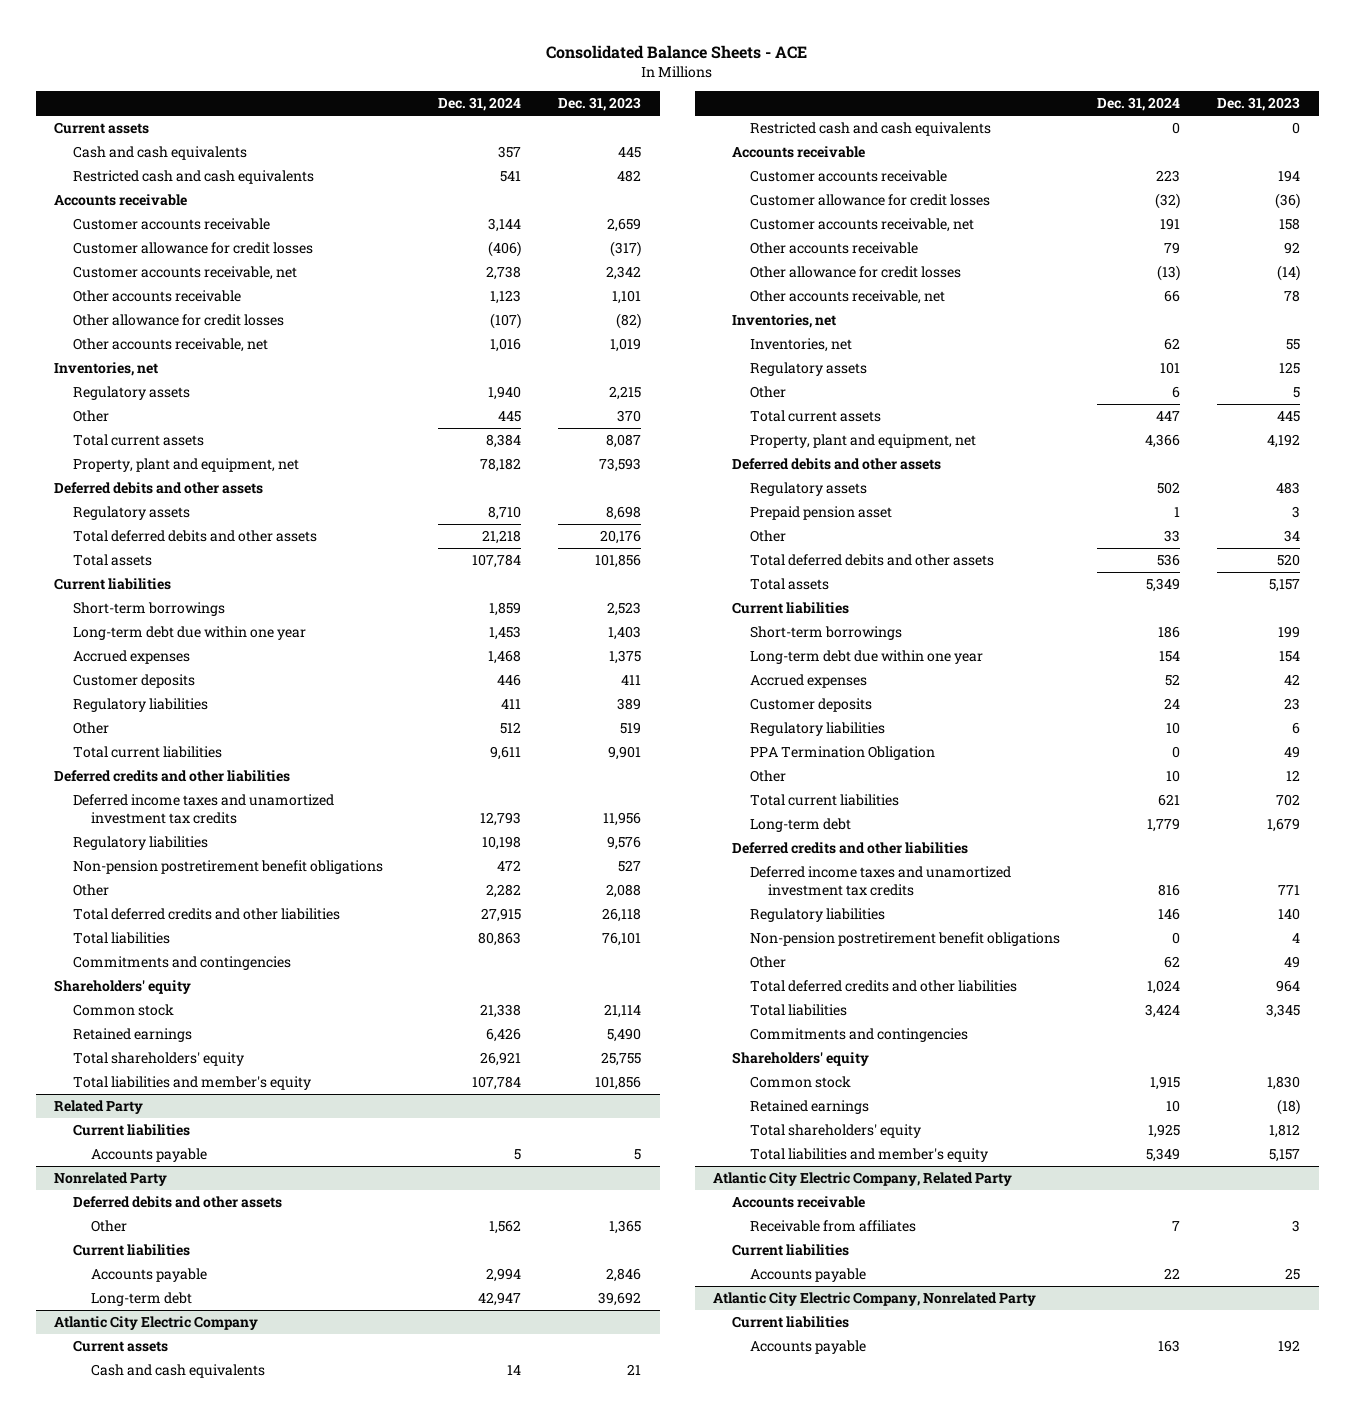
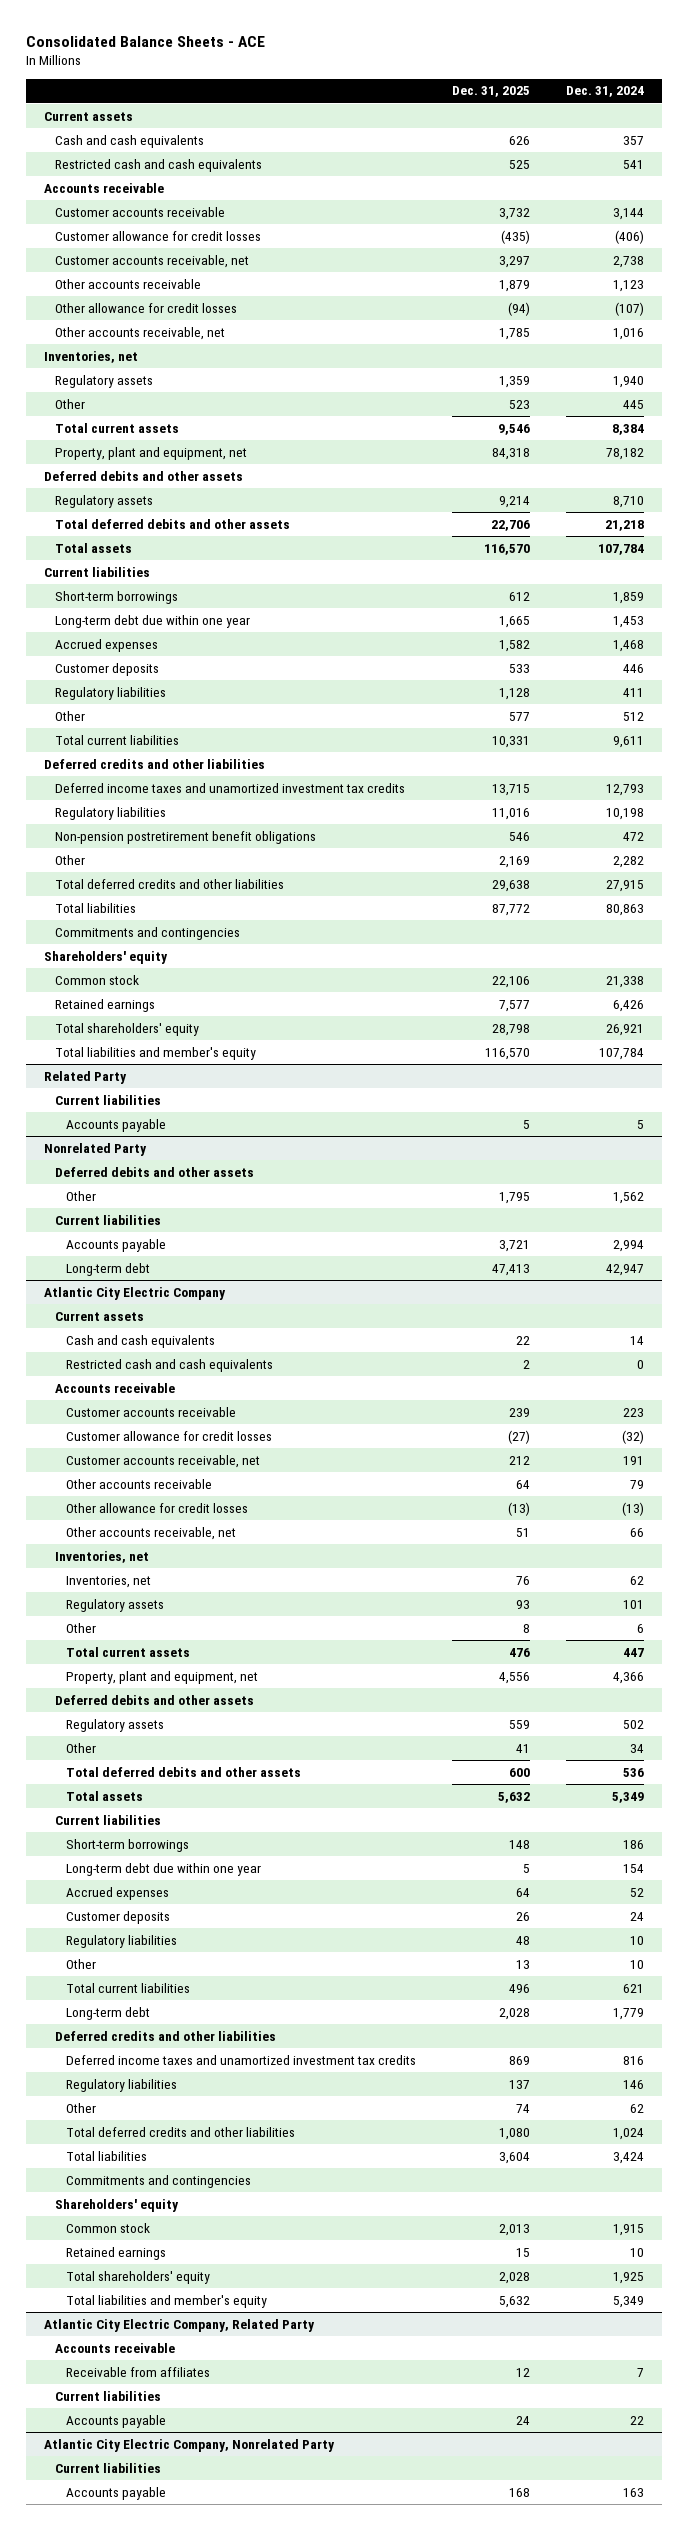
- | Dec. 31, 2024 | Dec. 31, 2023
+ | Dec. 31, 2025 | Dec. 31, 2024
@ Atlantic City Electric Company
- Prepaid pension asset | 1 | 3
- Other | 33 | 34
+ Other | 41 | 34
- PPA Termination Obligation | 0 | 49
- Non-pension postretirement benefit obligations | 0 | 4

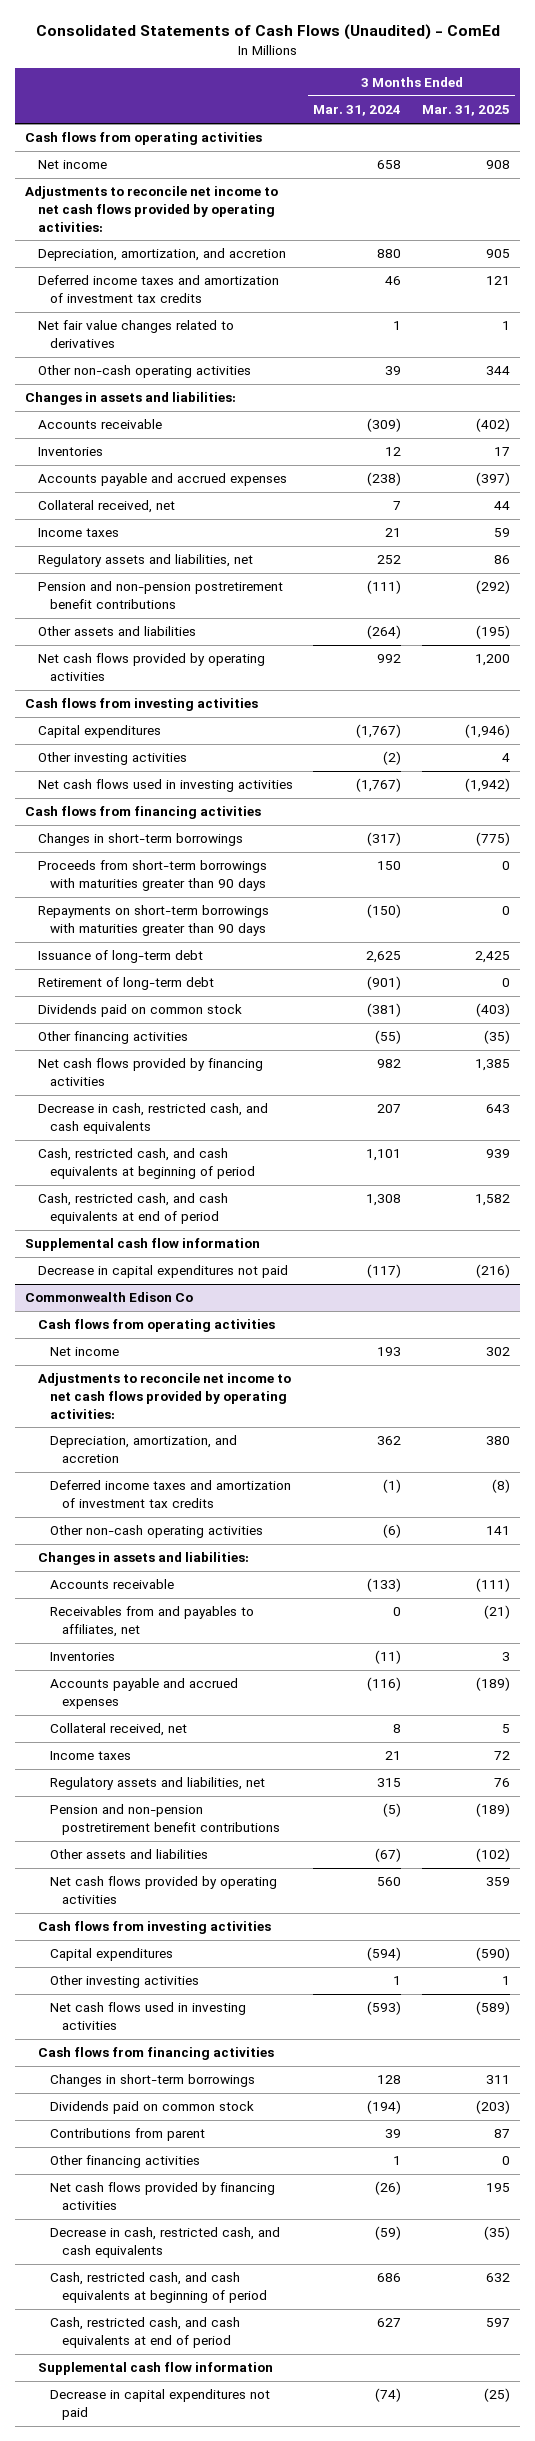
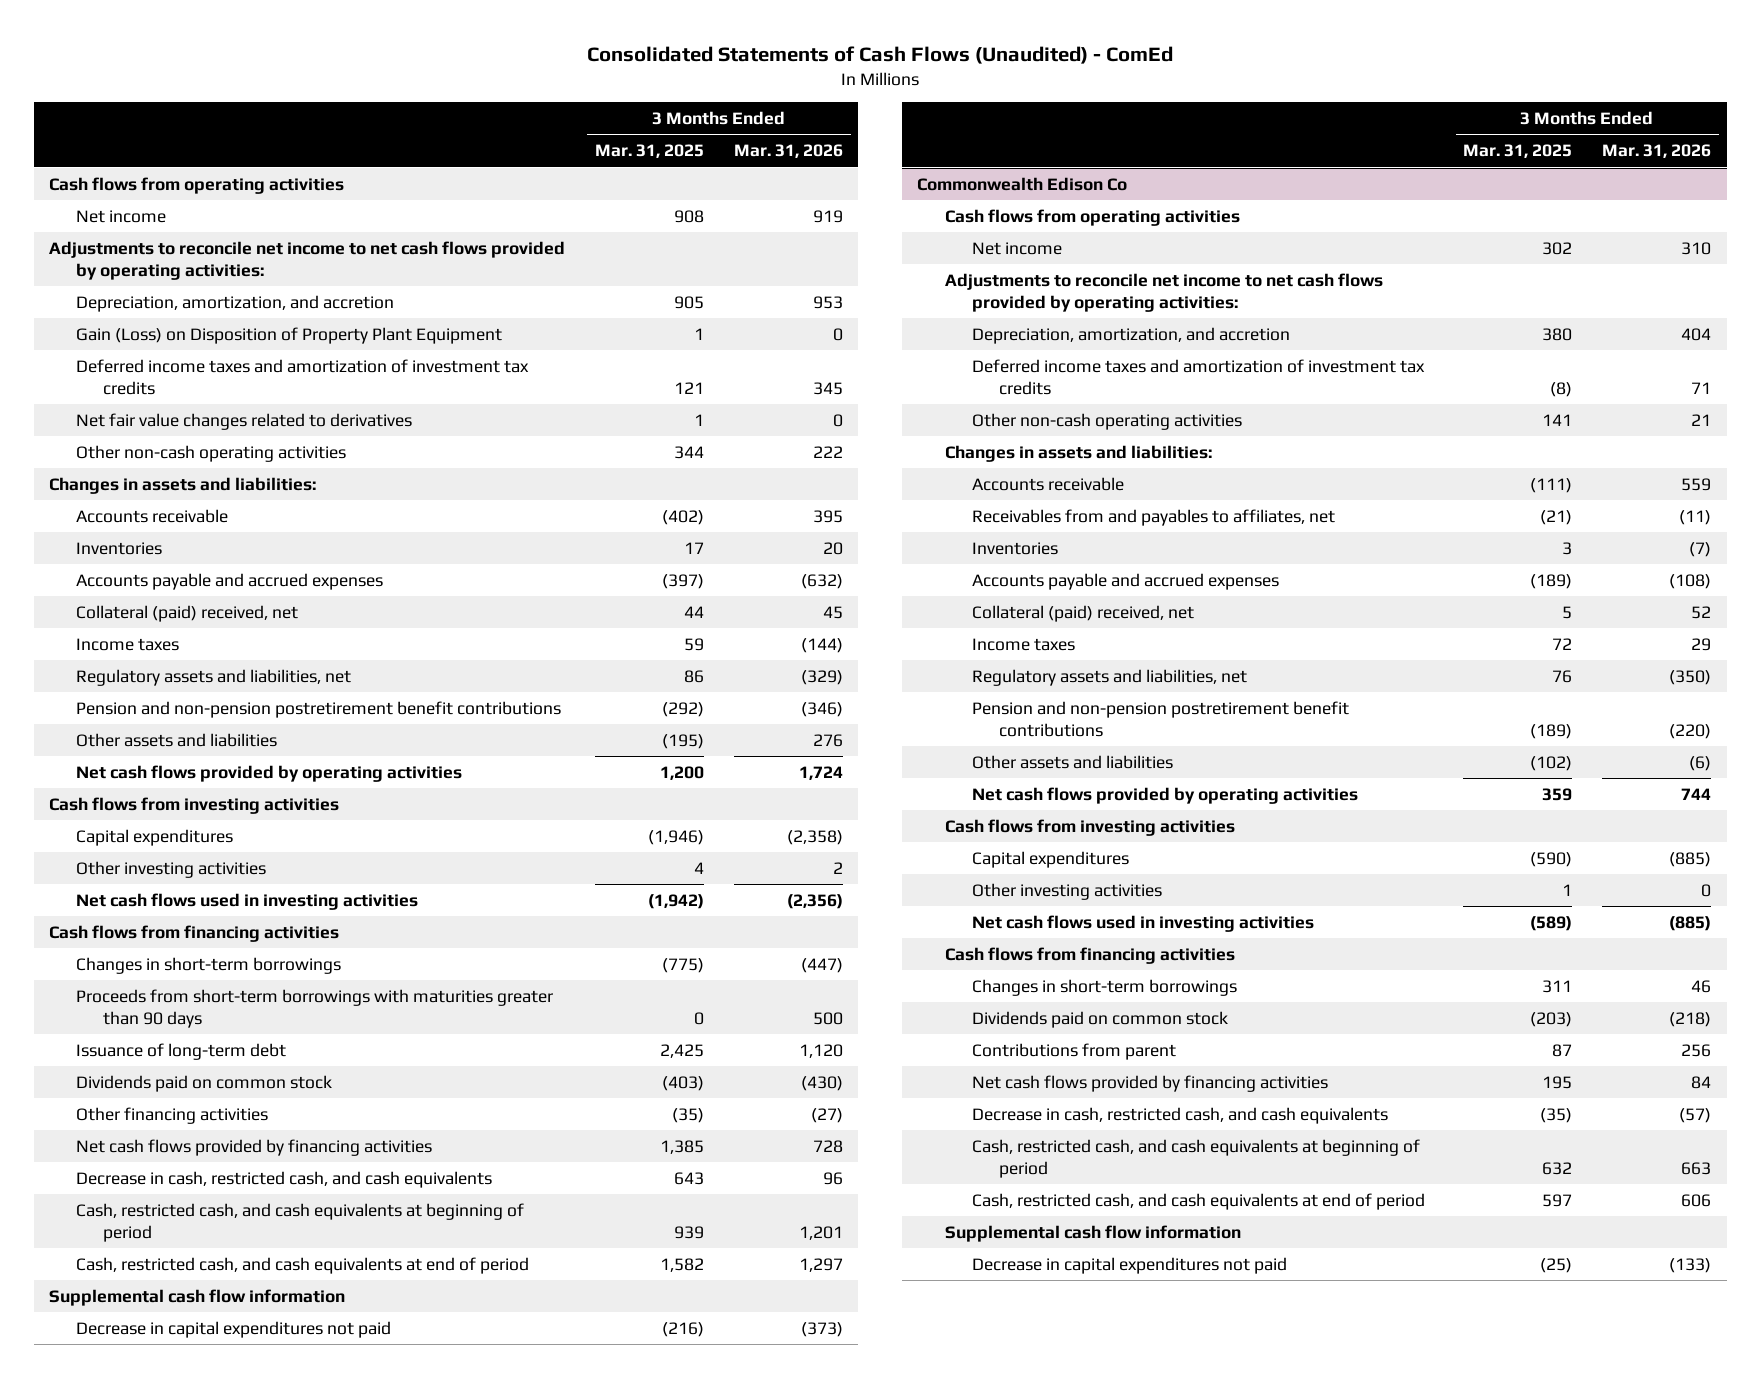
- | 3 Months Ended Mar. 31, 2024 | 3 Months Ended Mar. 31, 2025
+ | 3 Months Ended Mar. 31, 2025 | 3 Months Ended Mar. 31, 2026
+ Gain (Loss) on Disposition of Property Plant Equipment | 1 | 0
- Collateral received, net | 7 | 44
+ Collateral (paid) received, net | 44 | 45
- Repayments on short-term borrowings with maturities greater than 90 days | (150) | 0
- Retirement of long-term debt | (901) | 0
@ Commonwealth Edison Co
- Collateral received, net | 8 | 5
+ Collateral (paid) received, net | 5 | 52
- Other financing activities | 1 | 0

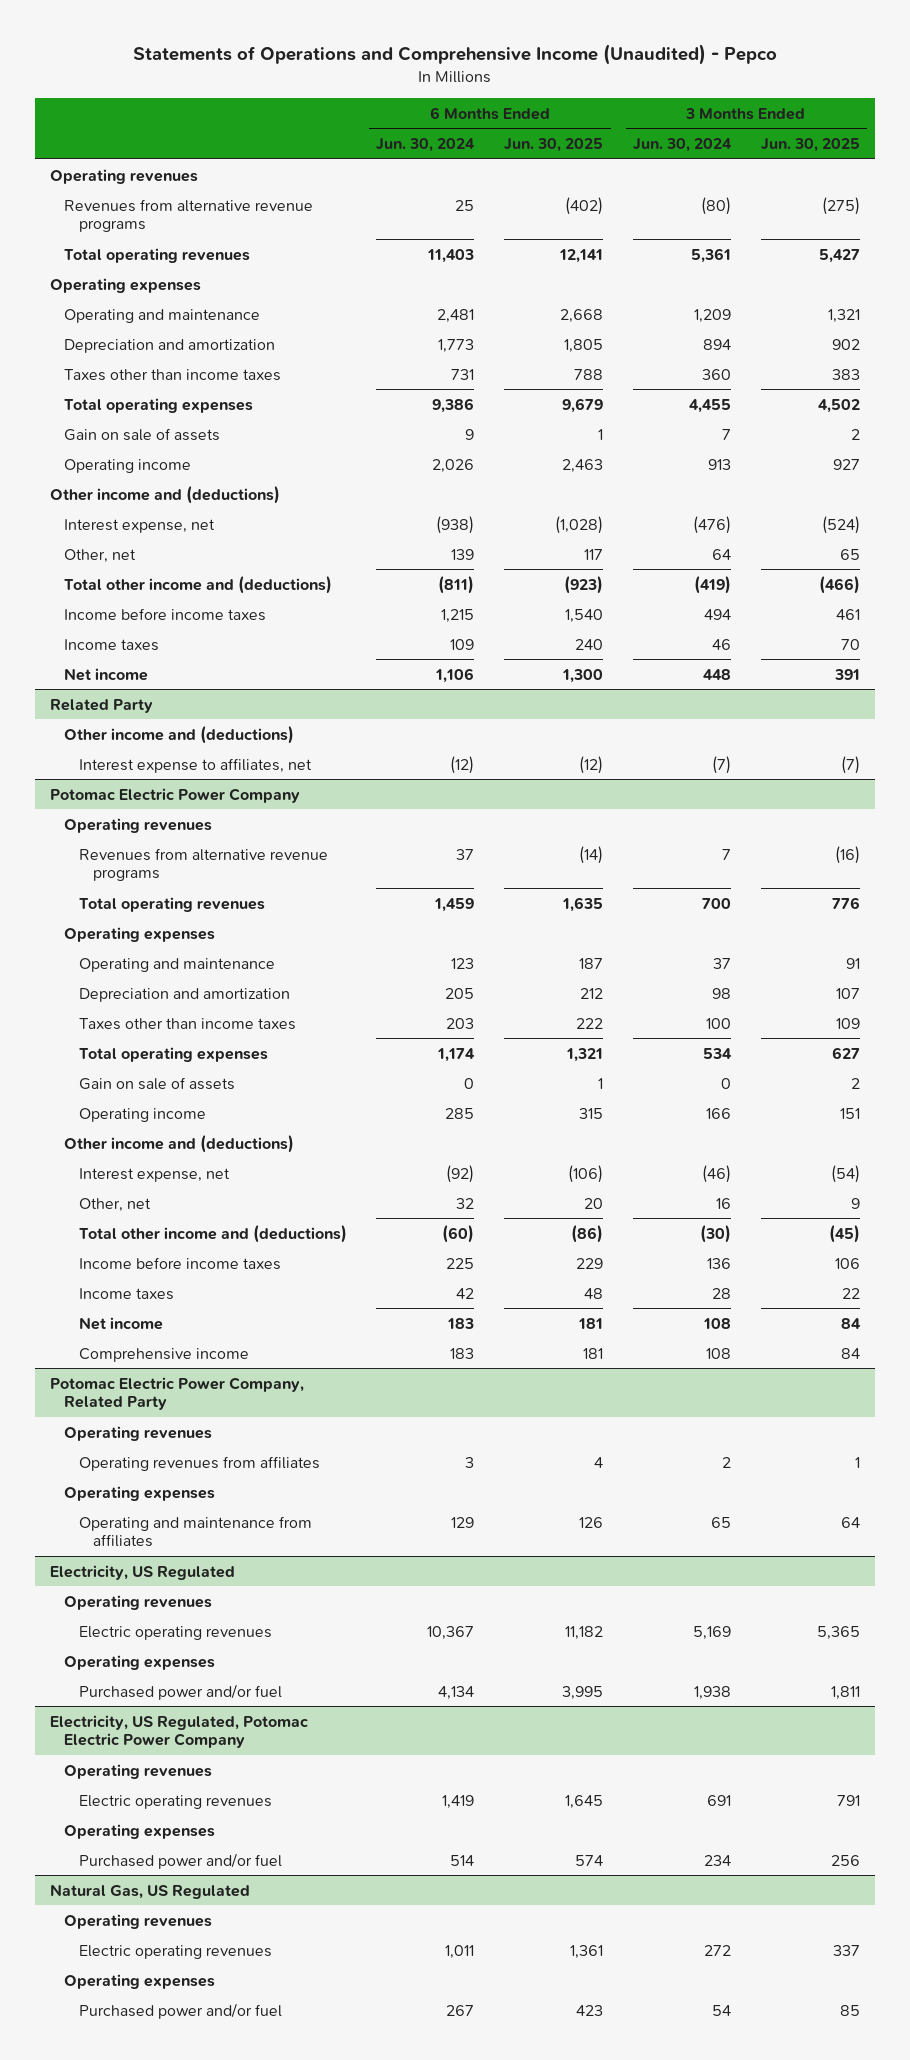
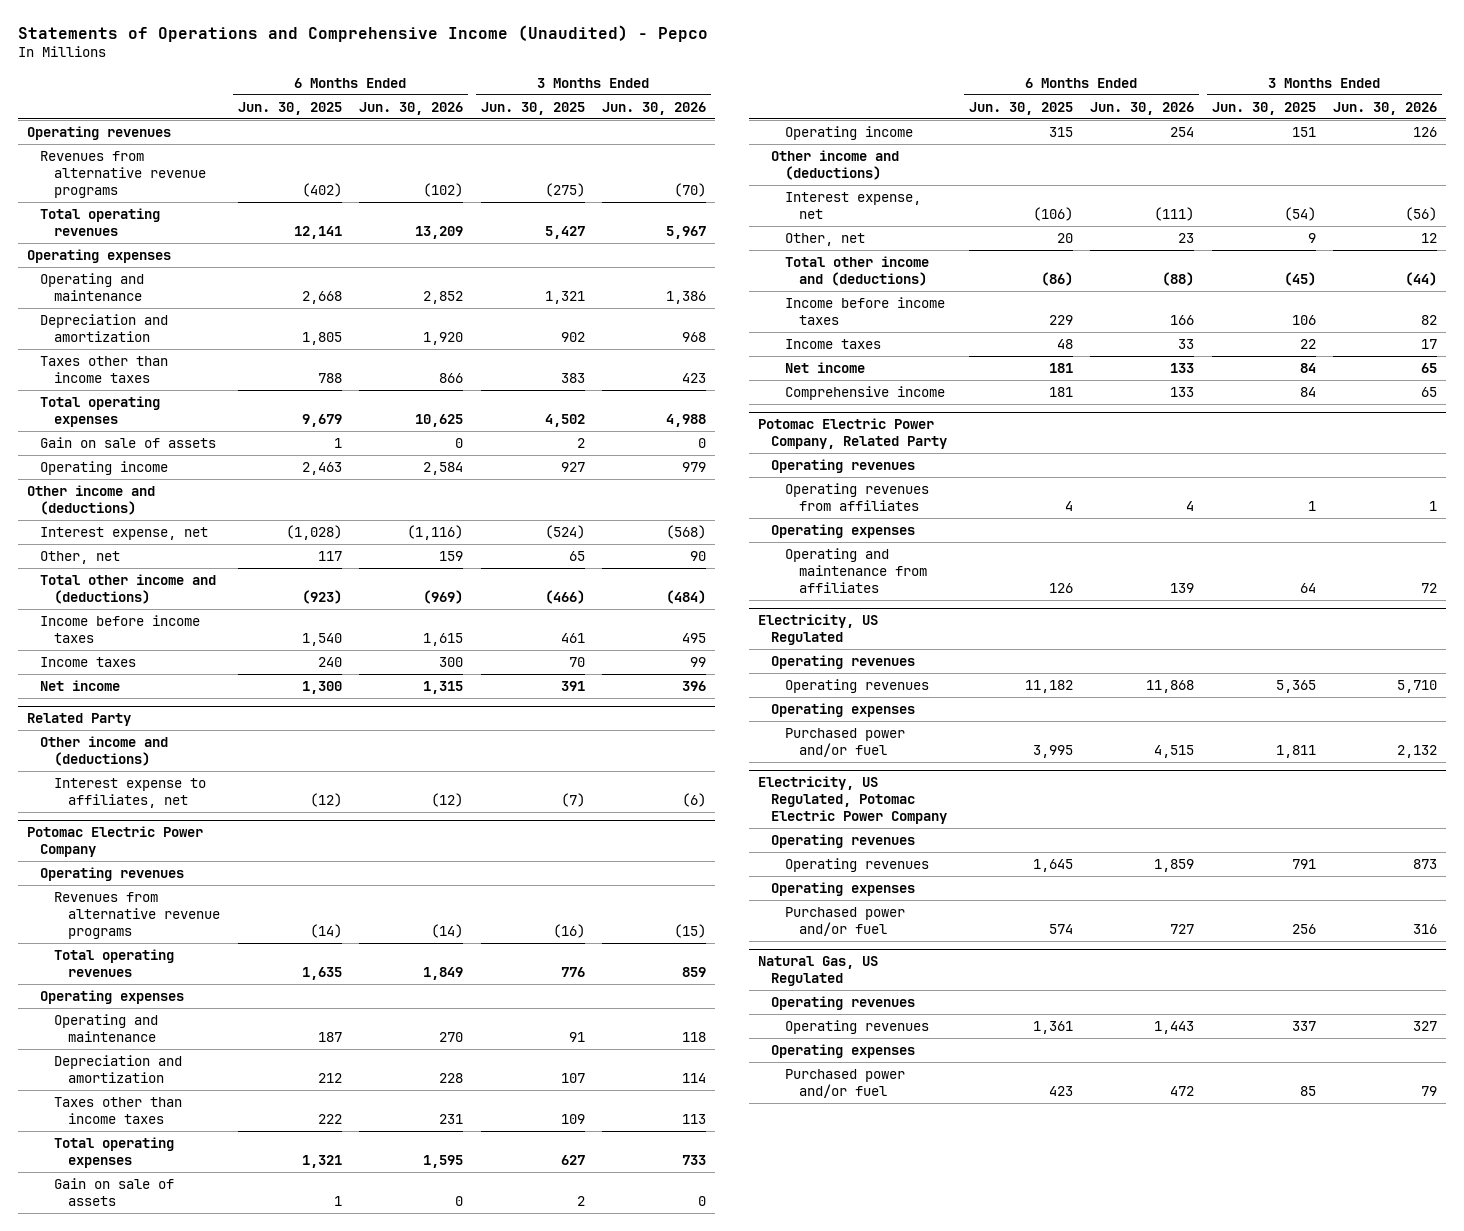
- | 6 Months Ended Jun. 30, 2024 | 6 Months Ended Jun. 30, 2025 | 3 Months Ended Jun. 30, 2024 | 3 Months Ended Jun. 30, 2025
+ | 6 Months Ended Jun. 30, 2025 | 6 Months Ended Jun. 30, 2026 | 3 Months Ended Jun. 30, 2025 | 3 Months Ended Jun. 30, 2026
@ Electricity, US Regulated
- Electric operating revenues | 10,367 | 11,182 | 5,169 | 5,365
+ Operating revenues | 11,182 | 11,868 | 5,365 | 5,710
@ Electricity, US Regulated, Potomac Electric Power Company
- Electric operating revenues | 1,419 | 1,645 | 691 | 791
+ Operating revenues | 1,645 | 1,859 | 791 | 873
@ Natural Gas, US Regulated
- Electric operating revenues | 1,011 | 1,361 | 272 | 337
+ Operating revenues | 1,361 | 1,443 | 337 | 327

